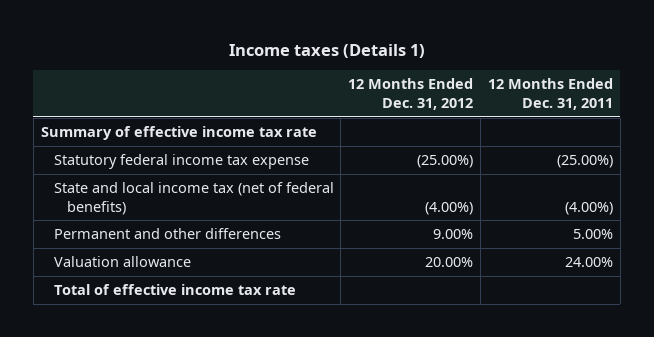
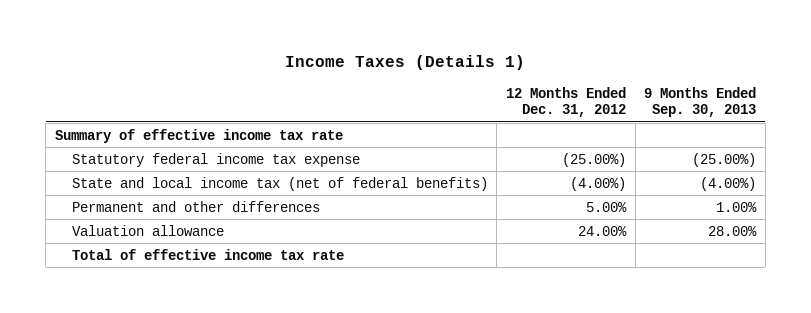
- Income taxes (Details 1)
+ Income Taxes (Details 1)
- | 12 Months Ended Dec. 31, 2012 | 12 Months Ended Dec. 31, 2011
+ | 12 Months Ended Dec. 31, 2012 | 9 Months Ended Sep. 30, 2013
- Permanent and other differences | 9.00% | 5.00%
- Valuation allowance | 20.00% | 24.00%
+ Permanent and other differences | 5.00% | 1.00%
+ Valuation allowance | 24.00% | 28.00%

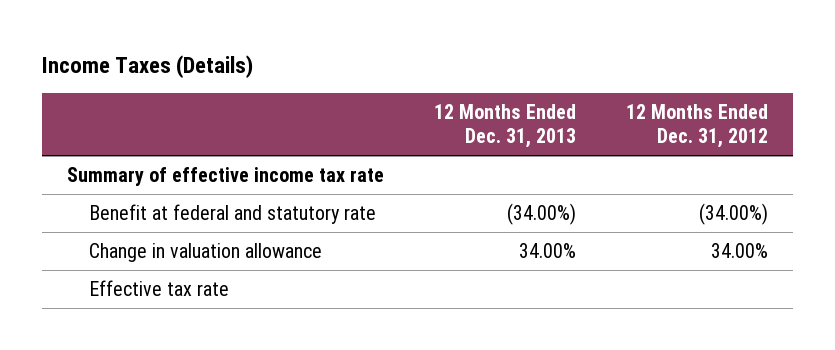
- Income Taxes (Details 1)
+ Income Taxes (Details)
- | 12 Months Ended Dec. 31, 2012 | 9 Months Ended Sep. 30, 2013
+ | 12 Months Ended Dec. 31, 2013 | 12 Months Ended Dec. 31, 2012
- Statutory federal income tax expense | (25.00%) | (25.00%)
- State and local income tax (net of federal benefits) | (4.00%) | (4.00%)
- Permanent and other differences | 5.00% | 1.00%
- Valuation allowance | 24.00% | 28.00%
- Total of effective income tax rate
+ Benefit at federal and statutory rate | (34.00%) | (34.00%)
+ Change in valuation allowance | 34.00% | 34.00%
+ Effective tax rate

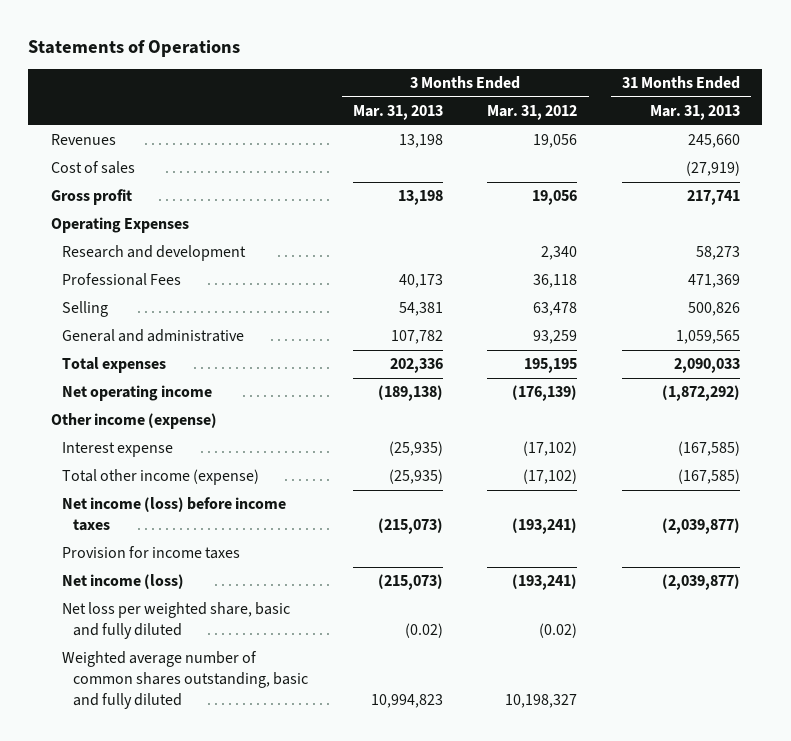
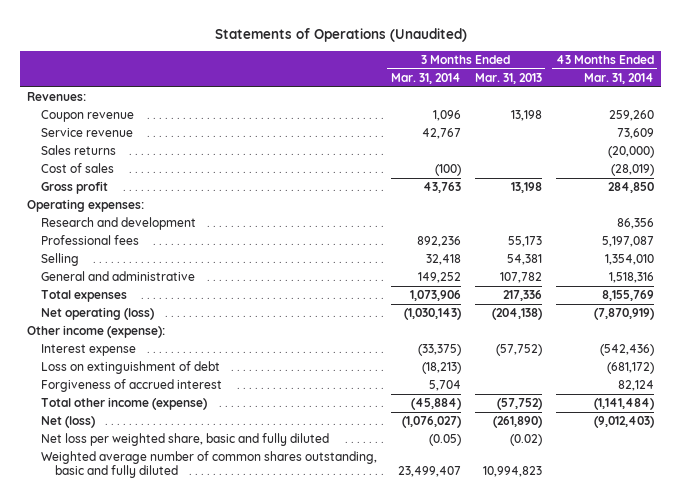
- Statements of Operations
+ Statements of Operations (Unaudited)
- | 3 Months Ended Mar. 31, 2013 | 3 Months Ended Mar. 31, 2012 | 31 Months Ended Mar. 31, 2013
+ | 3 Months Ended Mar. 31, 2014 | 3 Months Ended Mar. 31, 2013 | 43 Months Ended Mar. 31, 2014
- Revenues | 13,198 | 19,056 | 245,660
+ Revenues:
+ Coupon revenue | 1,096 | 13,198 | 259,260
+ Service revenue | 42,767 | | 73,609
+ Sales returns | | | (20,000)
- Operating Expenses
+ Operating expenses:
- Professional Fees | 40,173 | 36,118 | 471,369
+ Professional fees | 892,236 | 55,173 | 5,197,087
- Total expenses | 202,336 | 195,195 | 2,090,033
- Net operating income | (189,138) | (176,139) | (1,872,292)
- Other income (expense)
- Interest expense | (25,935) | (17,102) | (167,585)
- Total other income (expense) | (25,935) | (17,102) | (167,585)
- Net income (loss) before income taxes | (215,073) | (193,241) | (2,039,877)
- Provision for income taxes
- Net income (loss) | (215,073) | (193,241) | (2,039,877)
+ Total expenses | 1,073,906 | 217,336 | 8,155,769
+ Net operating (loss) | (1,030,143) | (204,138) | (7,870,919)
+ Other income (expense):
+ Interest expense | (33,375) | (57,752) | (542,436)
+ Loss on extinguishment of debt | (18,213) | | (681,172)
+ Forgiveness of accrued interest | 5,704 | | 82,124
+ Total other income (expense) | (45,884) | (57,752) | (1,141,484)
+ Net (loss) | (1,076,027) | (261,890) | (9,012,403)

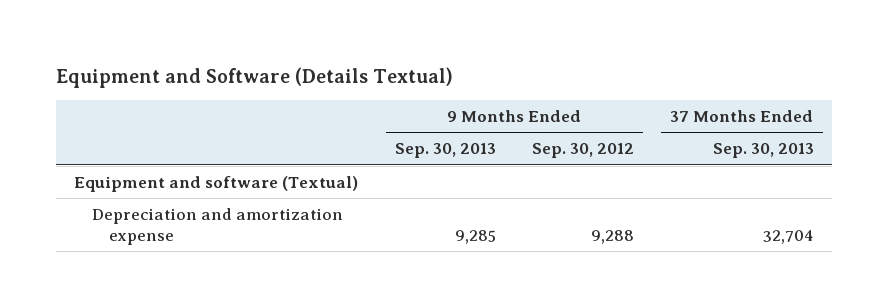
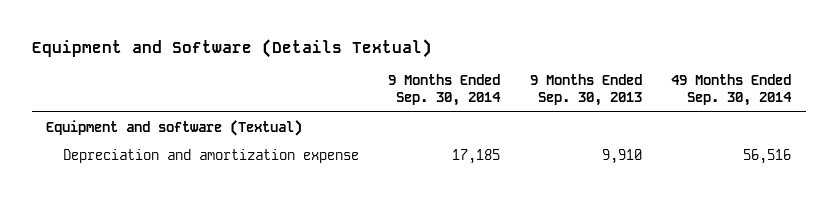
- | 9 Months Ended Sep. 30, 2013 | 9 Months Ended Sep. 30, 2012 | 37 Months Ended Sep. 30, 2013
+ | 9 Months Ended Sep. 30, 2014 | 9 Months Ended Sep. 30, 2013 | 49 Months Ended Sep. 30, 2014
- Depreciation and amortization expense | 9,285 | 9,288 | 32,704
+ Depreciation and amortization expense | 17,185 | 9,910 | 56,516

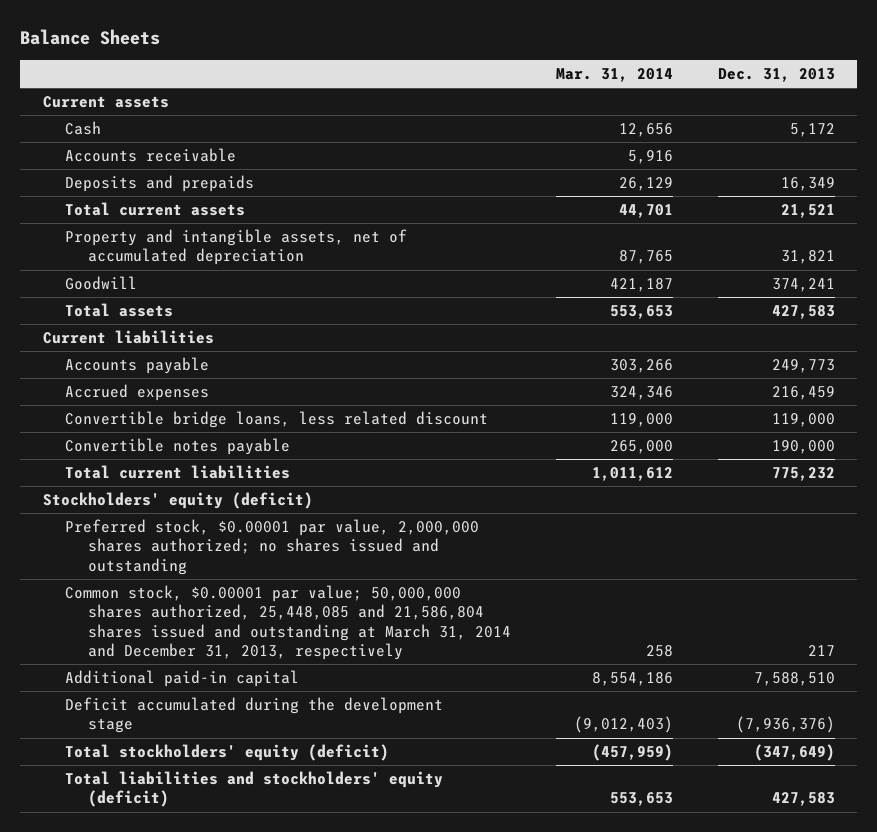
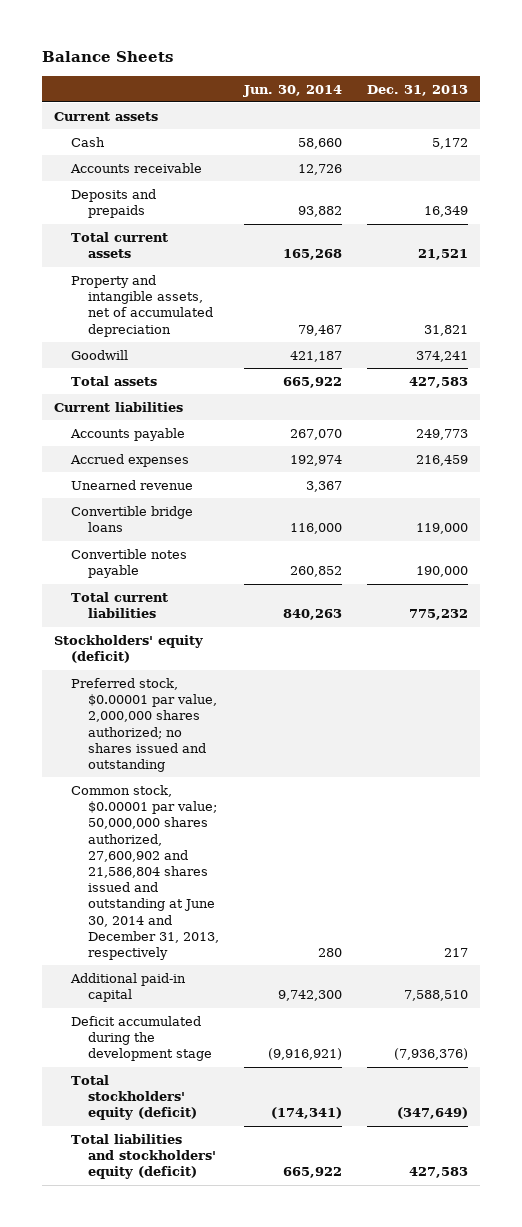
- | Mar. 31, 2014 | Dec. 31, 2013
+ | Jun. 30, 2014 | Dec. 31, 2013
- Convertible bridge loans, less related discount | 119,000 | 119,000
+ Unearned revenue | 3,367 |
+ Convertible bridge loans | 116,000 | 119,000
- Common stock, $0.00001 par value; 50,000,000 shares authorized, 25,448,085 and 21,586,804 shares issued and outstanding at March 31, 2014 and December 31, 2013, respectively | 258 | 217
+ Common stock, $0.00001 par value; 50,000,000 shares authorized, 27,600,902 and 21,586,804 shares issued and outstanding at June 30, 2014 and December 31, 2013, respectively | 280 | 217

